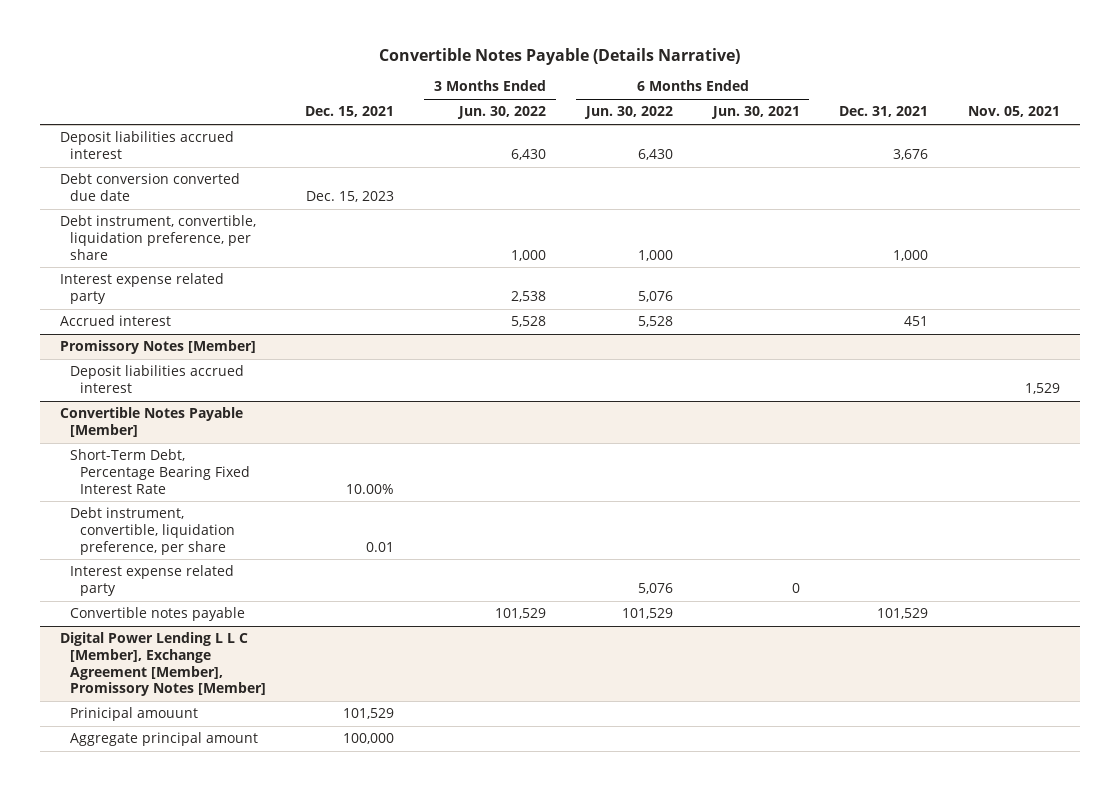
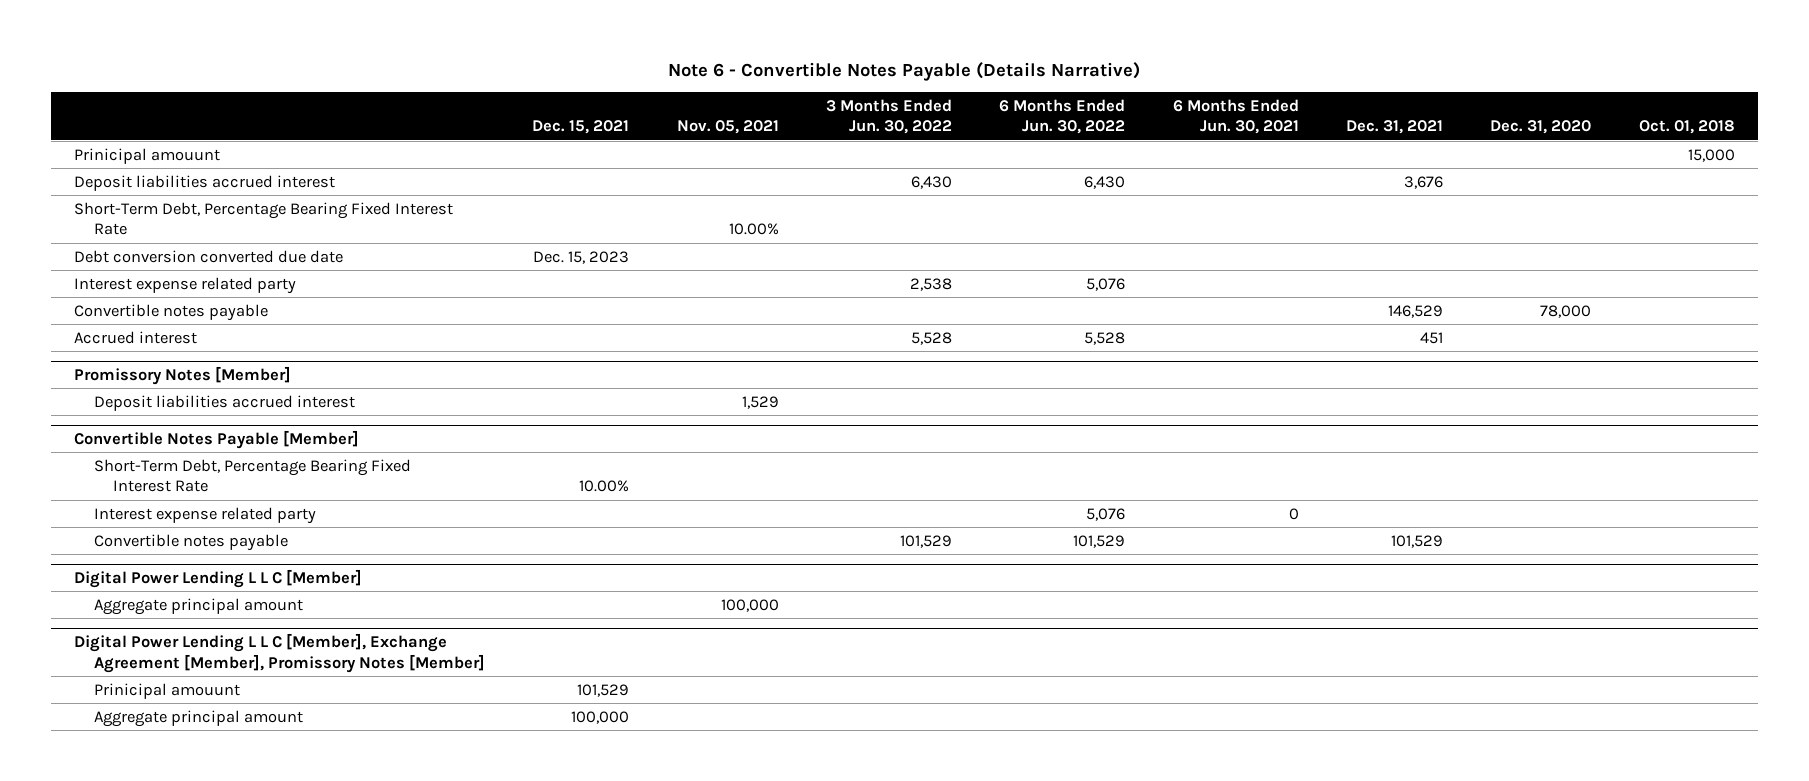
- Convertible Notes Payable (Details Narrative)
+ Note 6 - Convertible Notes Payable (Details Narrative)
- | Dec. 15, 2021 | 3 Months Ended Jun. 30, 2022 | 6 Months Ended Jun. 30, 2022 | 6 Months Ended Jun. 30, 2021 | Dec. 31, 2021 | Nov. 05, 2021
+ | Dec. 15, 2021 | Nov. 05, 2021 | 3 Months Ended Jun. 30, 2022 | 6 Months Ended Jun. 30, 2022 | 6 Months Ended Jun. 30, 2021 | Dec. 31, 2021 | Dec. 31, 2020 | Oct. 01, 2018
+ Prinicipal amouunt | | | | | | | | 15,000
+ Short-Term Debt, Percentage Bearing Fixed Interest Rate | | 10.00% | | | | | |
- Debt instrument, convertible, liquidation preference, per share | | 1,000 | 1,000 | | 1,000 |
+ Convertible notes payable | | | | | | 146,529 | 78,000 |
@ Convertible Notes Payable [Member]
- Debt instrument, convertible, liquidation preference, per share | 0.01 | | | | |
+ Digital Power Lending L L C [Member]
+ Aggregate principal amount | | 100,000 | | | | | |

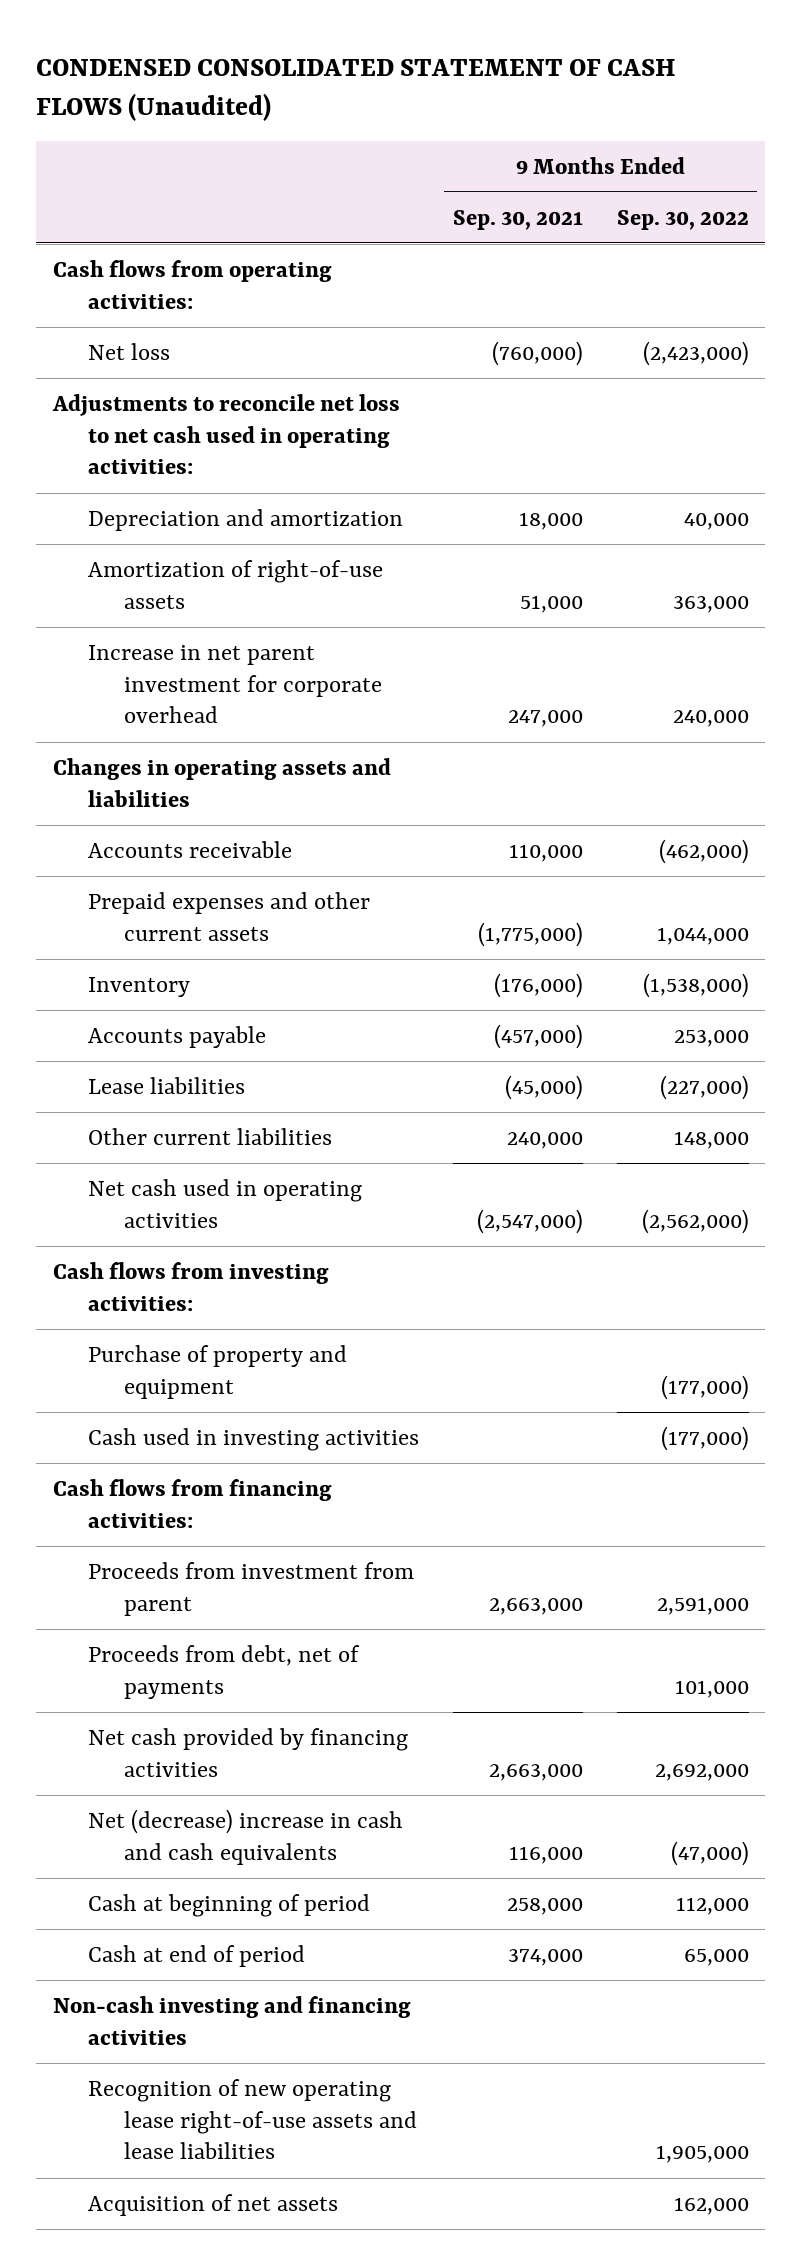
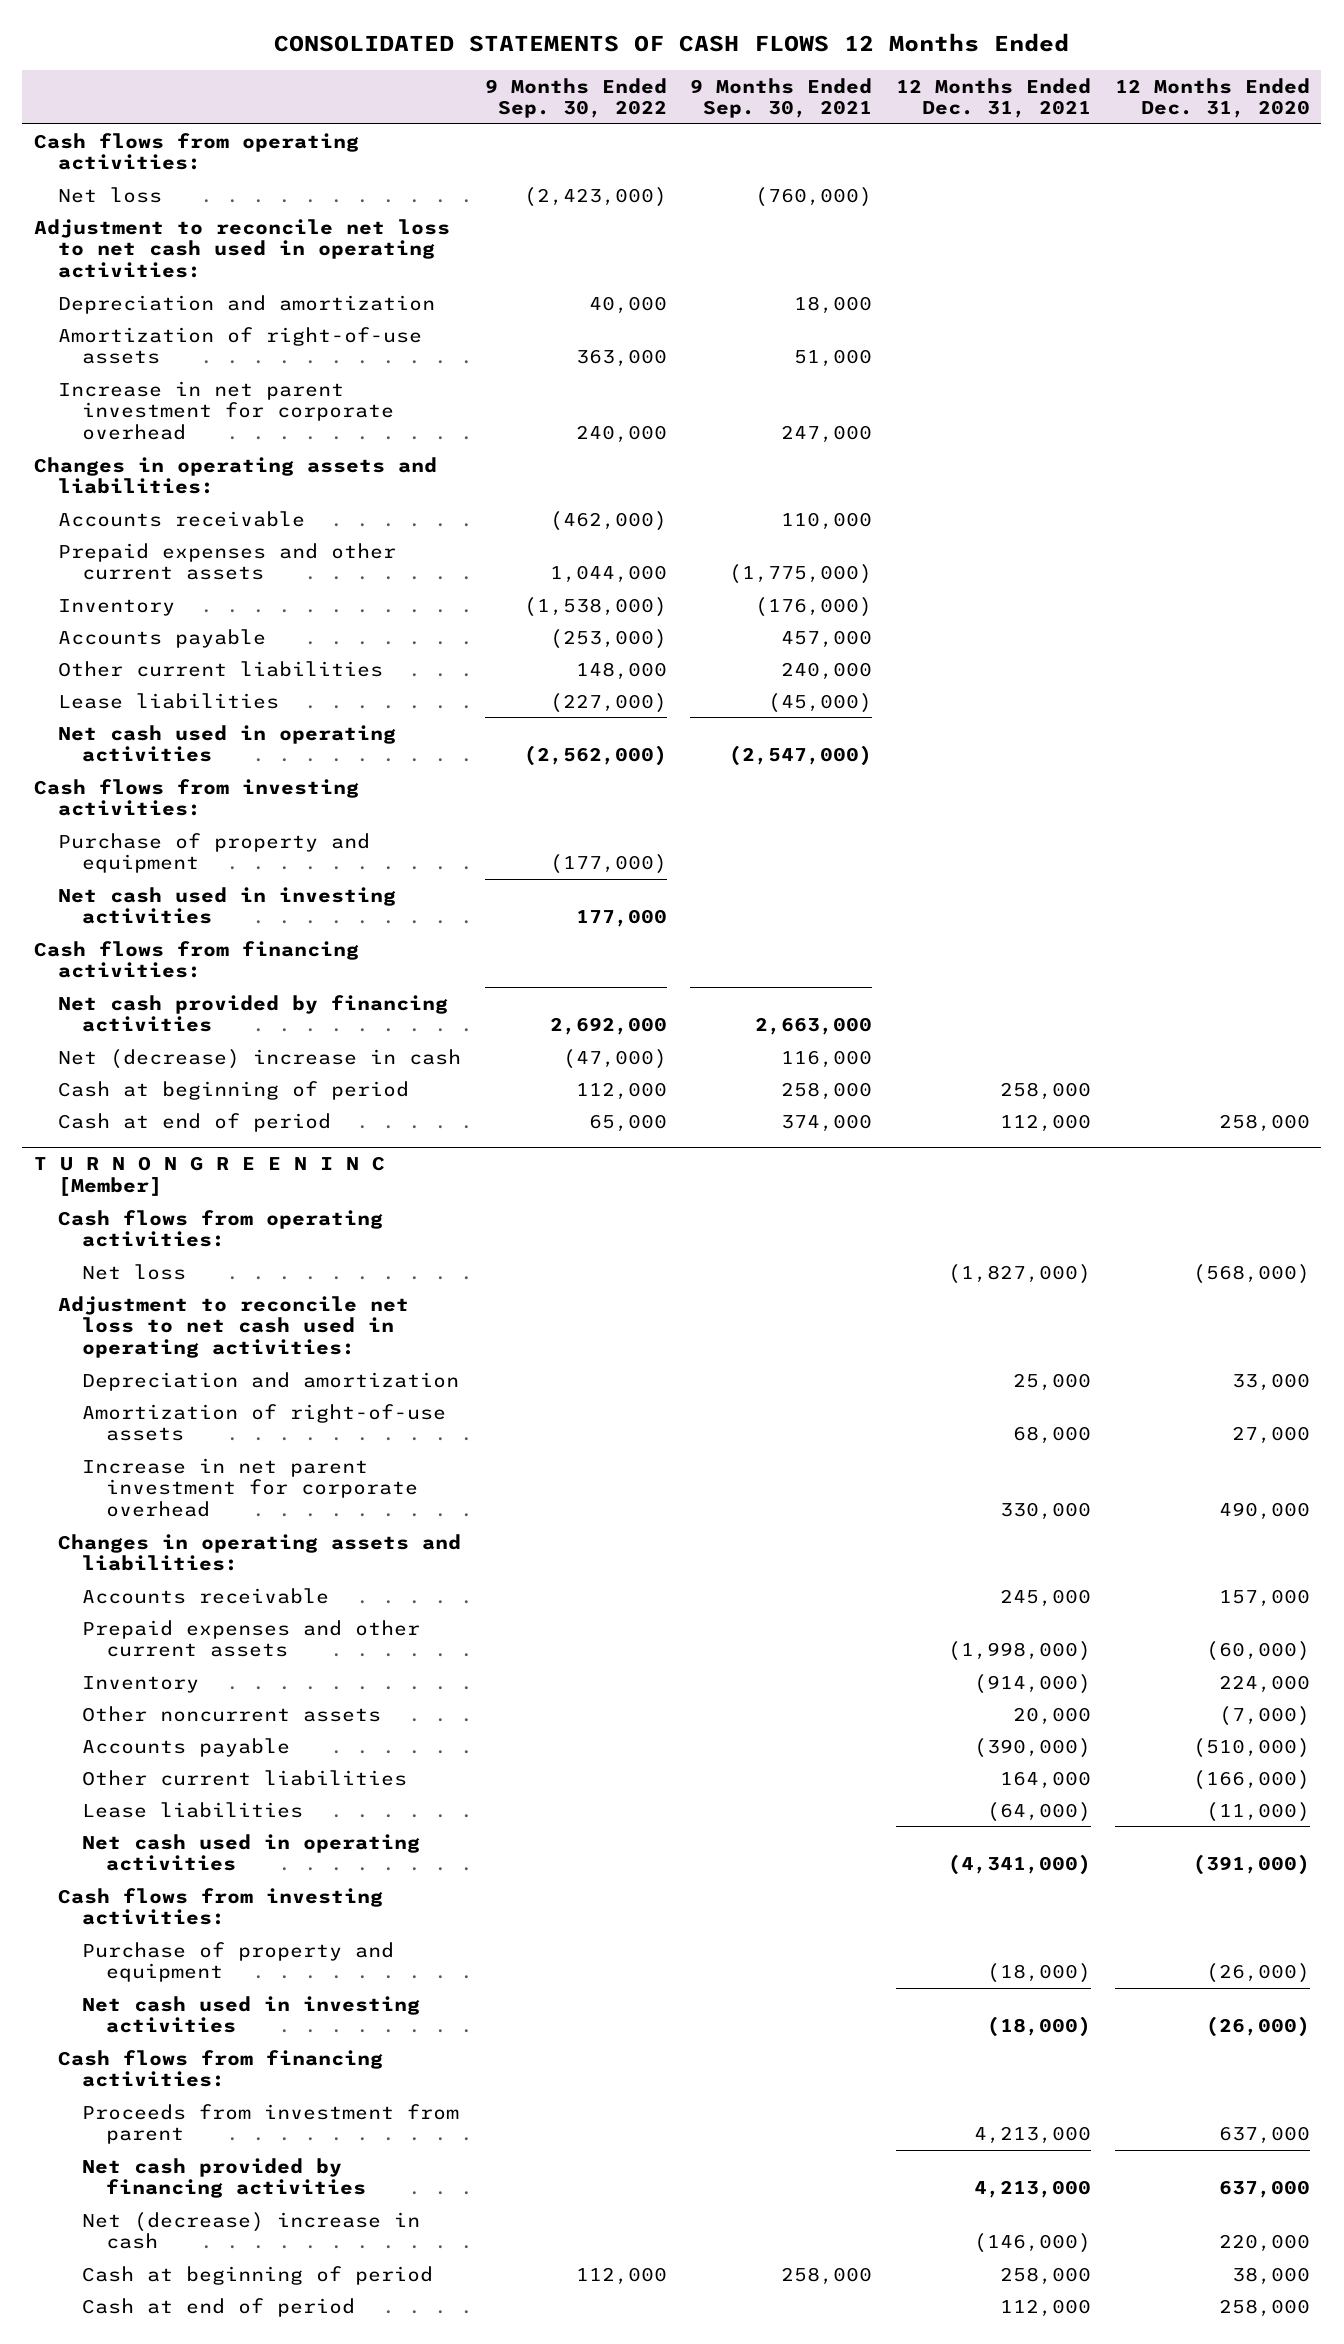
- CONDENSED CONSOLIDATED STATEMENT OF CASH FLOWS (Unaudited)
+ CONSOLIDATED STATEMENTS OF CASH FLOWS 12 Months Ended
- | 9 Months Ended Sep. 30, 2021 | 9 Months Ended Sep. 30, 2022
+ | 9 Months Ended Sep. 30, 2022 | 9 Months Ended Sep. 30, 2021 | 12 Months Ended Dec. 31, 2021 | 12 Months Ended Dec. 31, 2020
- Adjustments to reconcile net loss to net cash used in operating activities:
+ Adjustment to reconcile net loss to net cash used in operating activities:
- Changes in operating assets and liabilities
+ Changes in operating assets and liabilities:
- Accounts payable | (457,000) | 253,000
+ Accounts payable | (253,000) | 457,000 | |
moved down: Lease liabilities | (227,000) | (45,000) | |
- Cash used in investing activities | | (177,000)
+ Net cash used in investing activities | 177,000 | | |
- Proceeds from investment from parent | 2,663,000 | 2,591,000
- Proceeds from debt, net of payments | | 101,000
- Net (decrease) increase in cash and cash equivalents | 116,000 | (47,000)
+ Net (decrease) increase in cash | (47,000) | 116,000 | |
- Non-cash investing and financing activities
- Recognition of new operating lease right-of-use assets and lease liabilities | | 1,905,000
- Acquisition of net assets | | 162,000
+ T U R N O N G R E E N I N C [Member]
+ Cash flows from operating activities:
+ Net loss | | | (1,827,000) | (568,000)
+ Adjustment to reconcile net loss to net cash used in operating activities:
+ Depreciation and amortization | | | 25,000 | 33,000
+ Amortization of right-of-use assets | | | 68,000 | 27,000
+ Increase in net parent investment for corporate overhead | | | 330,000 | 490,000
+ Changes in operating assets and liabilities:
+ Accounts receivable | | | 245,000 | 157,000
+ Prepaid expenses and other current assets | | | (1,998,000) | (60,000)
+ Inventory | | | (914,000) | 224,000
+ Other noncurrent assets | | | 20,000 | (7,000)
+ Accounts payable | | | (390,000) | (510,000)
+ Other current liabilities | | | 164,000 | (166,000)
+ Lease liabilities | | | (64,000) | (11,000)
+ Net cash used in operating activities | | | (4,341,000) | (391,000)
+ Cash flows from investing activities:
+ Purchase of property and equipment | | | (18,000) | (26,000)
+ Net cash used in investing activities | | | (18,000) | (26,000)
+ Cash flows from financing activities:
+ Proceeds from investment from parent | | | 4,213,000 | 637,000
+ Net cash provided by financing activities | | | 4,213,000 | 637,000
+ Net (decrease) increase in cash | | | (146,000) | 220,000
+ Cash at beginning of period | 112,000 | 258,000 | 258,000 | 38,000
+ Cash at end of period | | | 112,000 | 258,000

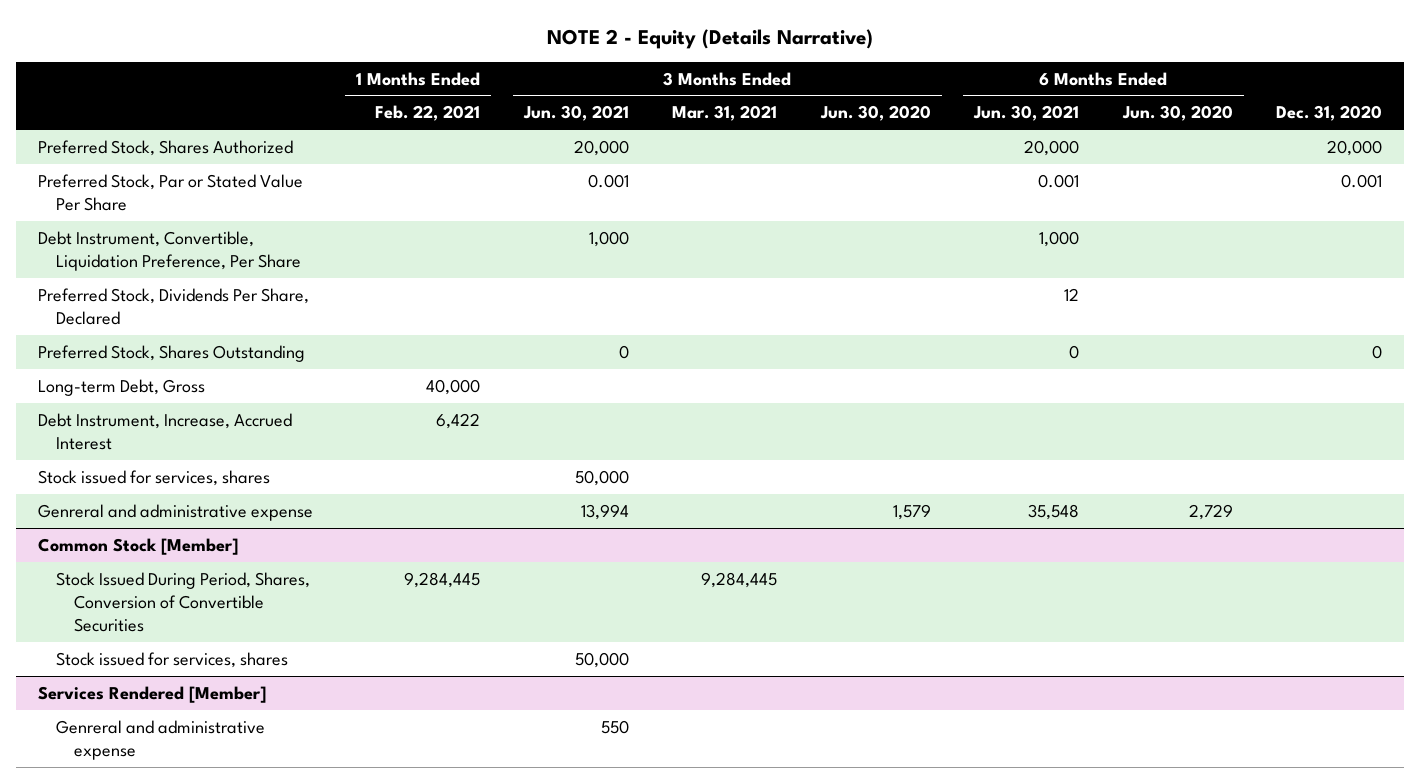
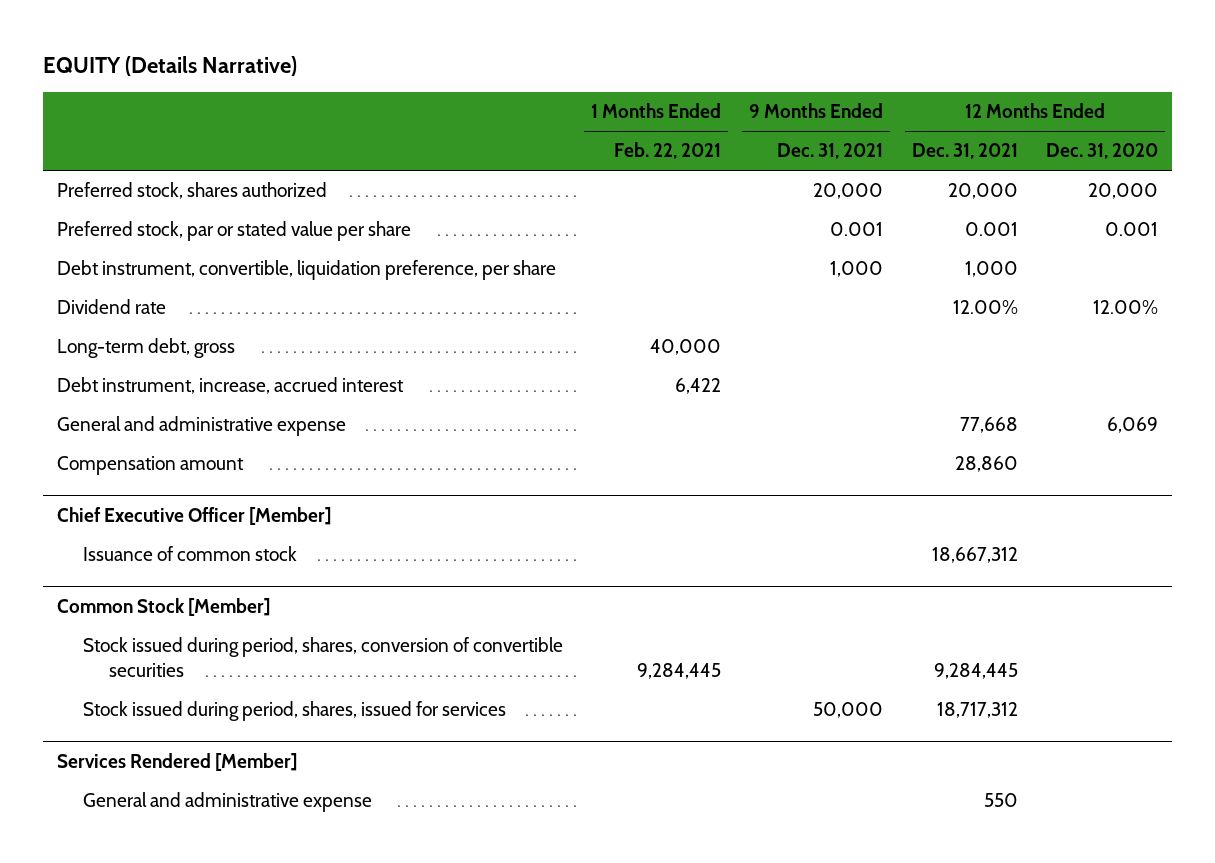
- NOTE 2 - Equity (Details Narrative)
+ EQUITY (Details Narrative)
- | 1 Months Ended Feb. 22, 2021 | 3 Months Ended Jun. 30, 2021 | 3 Months Ended Mar. 31, 2021 | 3 Months Ended Jun. 30, 2020 | 6 Months Ended Jun. 30, 2021 | 6 Months Ended Jun. 30, 2020 | Dec. 31, 2020
+ | 1 Months Ended Feb. 22, 2021 | 9 Months Ended Dec. 31, 2021 | 12 Months Ended Dec. 31, 2021 | 12 Months Ended Dec. 31, 2020
- Preferred Stock, Shares Authorized | | 20,000 | | | 20,000 | | 20,000
- Preferred Stock, Par or Stated Value Per Share | | 0.001 | | | 0.001 | | 0.001
- Debt Instrument, Convertible, Liquidation Preference, Per Share | | 1,000 | | | 1,000 | |
- Preferred Stock, Dividends Per Share, Declared | | | | | 12 | |
- Preferred Stock, Shares Outstanding | | 0 | | | 0 | | 0
- Long-term Debt, Gross | 40,000 | | | | | |
- Debt Instrument, Increase, Accrued Interest | 6,422 | | | | | |
- Stock issued for services, shares | | 50,000 | | | | |
- Genreral and administrative expense | | 13,994 | | 1,579 | 35,548 | 2,729 |
+ Preferred stock, shares authorized | | 20,000 | 20,000 | 20,000
+ Preferred stock, par or stated value per share | | 0.001 | 0.001 | 0.001
+ Debt instrument, convertible, liquidation preference, per share | | 1,000 | 1,000 |
+ Dividend rate | | | 12.00% | 12.00%
+ Long-term debt, gross | 40,000 | | |
+ Debt instrument, increase, accrued interest | 6,422 | | |
+ General and administrative expense | | | 77,668 | 6,069
+ Compensation amount | | | 28,860 |
+ Chief Executive Officer [Member]
+ Issuance of common stock | | | 18,667,312 |
@ Common Stock [Member]
- Stock Issued During Period, Shares, Conversion of Convertible Securities | 9,284,445 | | 9,284,445 | | | |
- Stock issued for services, shares | | 50,000 | | | | |
+ Stock issued during period, shares, conversion of convertible securities | 9,284,445 | | 9,284,445 |
+ Stock issued during period, shares, issued for services | | 50,000 | 18,717,312 |
@ Services Rendered [Member]
- Genreral and administrative expense | | 550 | | | | |
+ General and administrative expense | | | 550 |

